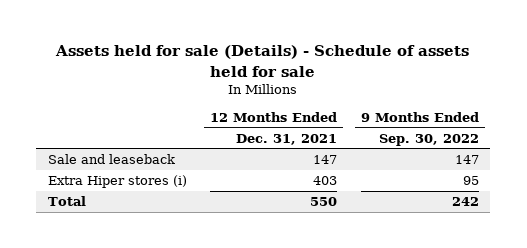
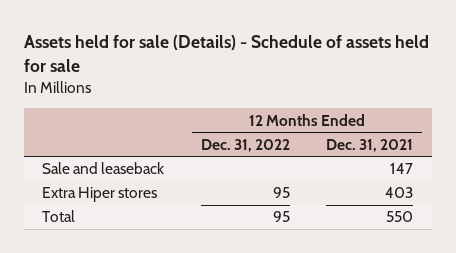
- | 12 Months Ended Dec. 31, 2021 | 9 Months Ended Sep. 30, 2022
+ | 12 Months Ended Dec. 31, 2022 | 12 Months Ended Dec. 31, 2021
- Extra Hiper stores (i) | 403 | 95
+ Extra Hiper stores | 95 | 403

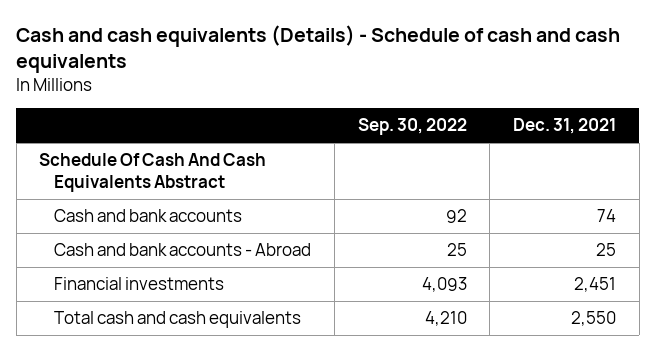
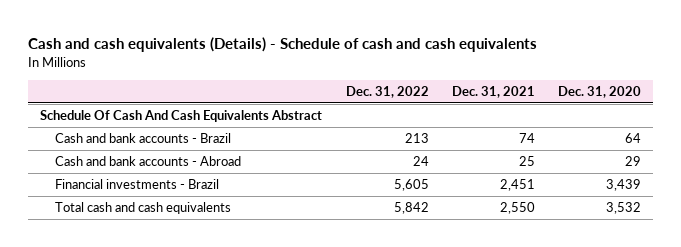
- | Sep. 30, 2022 | Dec. 31, 2021
+ | Dec. 31, 2022 | Dec. 31, 2021 | Dec. 31, 2020
- Cash and bank accounts | 92 | 74
+ Cash and bank accounts - Brazil | 213 | 74 | 64
- Financial investments | 4,093 | 2,451
+ Financial investments - Brazil | 5,605 | 2,451 | 3,439

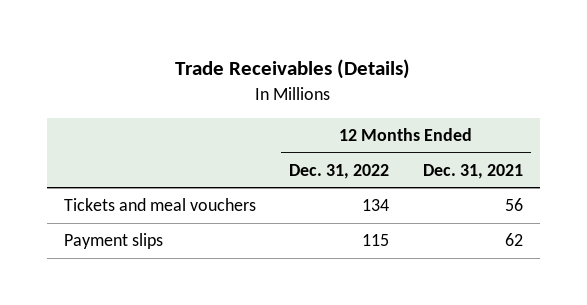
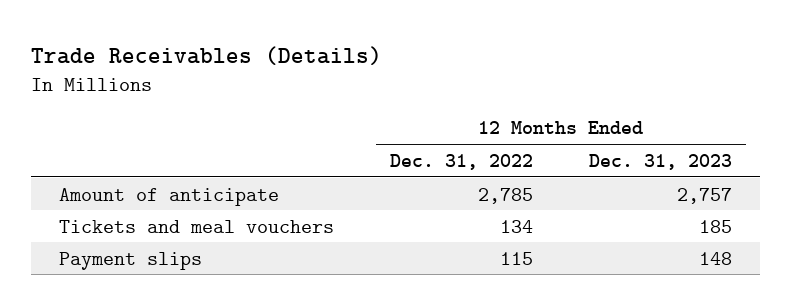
- | 12 Months Ended Dec. 31, 2022 | 12 Months Ended Dec. 31, 2021
+ | 12 Months Ended Dec. 31, 2022 | 12 Months Ended Dec. 31, 2023
+ Amount of anticipate | 2,785 | 2,757

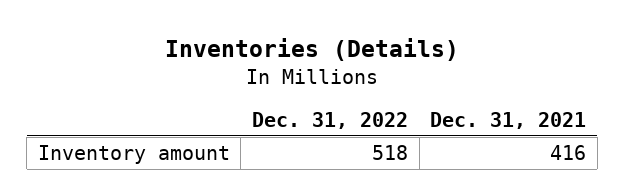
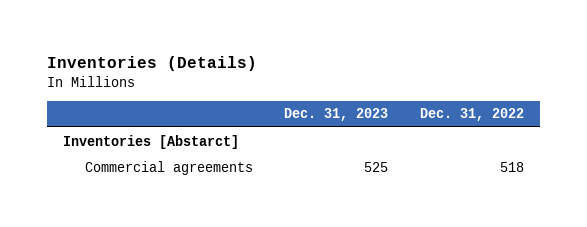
- | Dec. 31, 2022 | Dec. 31, 2021
+ | Dec. 31, 2023 | Dec. 31, 2022
- Inventory amount | 518 | 416
+ Inventories [Abstarct]
+ Commercial agreements | 525 | 518

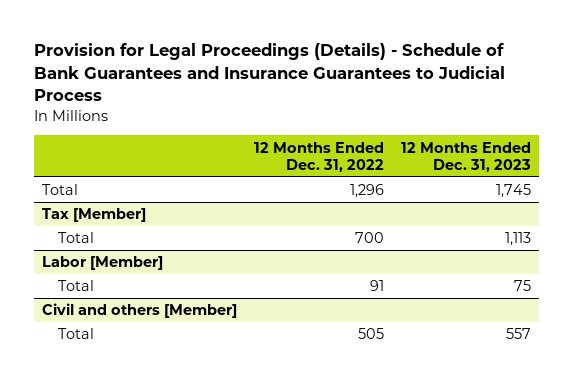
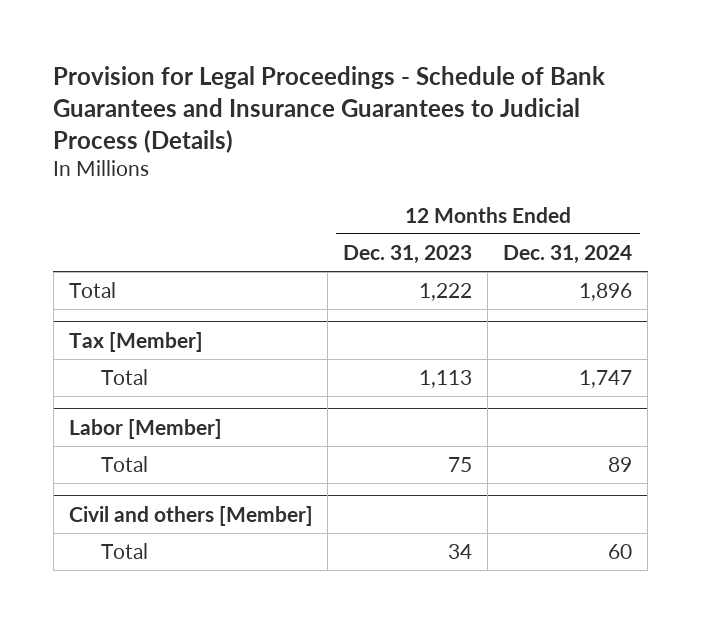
- Provision for Legal Proceedings (Details) - Schedule of Bank Guarantees and Insurance Guarantees to Judicial Process
+ Provision for Legal Proceedings - Schedule of Bank Guarantees and Insurance Guarantees to Judicial Process (Details)
- | 12 Months Ended Dec. 31, 2022 | 12 Months Ended Dec. 31, 2023
+ | 12 Months Ended Dec. 31, 2023 | 12 Months Ended Dec. 31, 2024
- Total | 1,296 | 1,745
+ Total | 1,222 | 1,896
@ Civil and others [Member]
- Total | 505 | 557
+ Total | 34 | 60

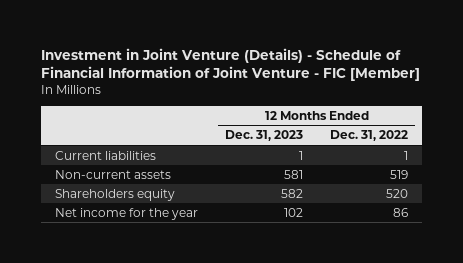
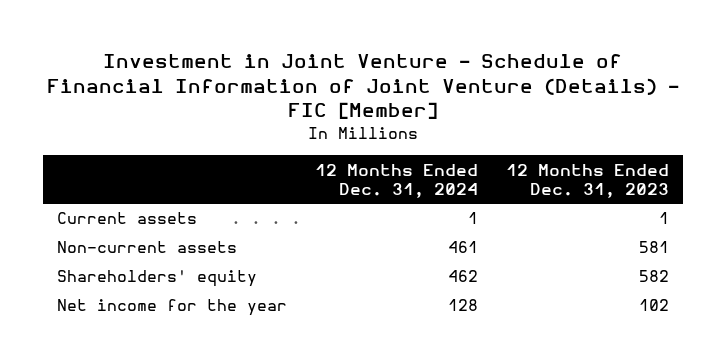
- Investment in Joint Venture (Details) - Schedule of Financial Information of Joint Venture - FIC [Member]
+ Investment in Joint Venture - Schedule of Financial Information of Joint Venture (Details) - FIC [Member]
- | 12 Months Ended Dec. 31, 2023 | 12 Months Ended Dec. 31, 2022
+ | 12 Months Ended Dec. 31, 2024 | 12 Months Ended Dec. 31, 2023
- Current liabilities | 1 | 1
+ Current assets | 1 | 1
- Shareholders equity | 582 | 520
+ Shareholders' equity | 462 | 582

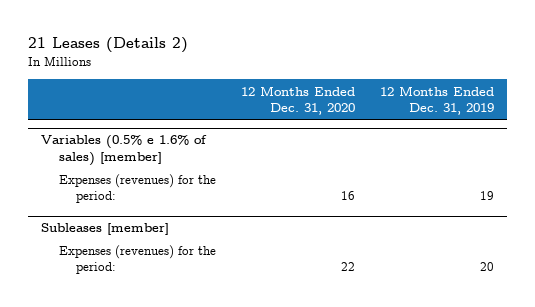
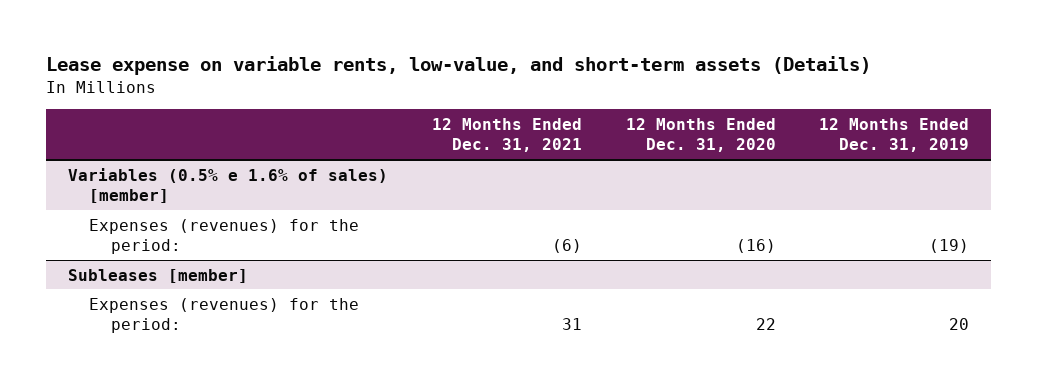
- 21 Leases (Details 2)
+ Lease expense on variable rents, low-value, and short-term assets (Details)
- | 12 Months Ended Dec. 31, 2020 | 12 Months Ended Dec. 31, 2019
+ | 12 Months Ended Dec. 31, 2021 | 12 Months Ended Dec. 31, 2020 | 12 Months Ended Dec. 31, 2019
@ Variables (0.5% e 1.6% of sales) [member]
- Expenses (revenues) for the period: | 16 | 19
+ Expenses (revenues) for the period: | (6) | (16) | (19)

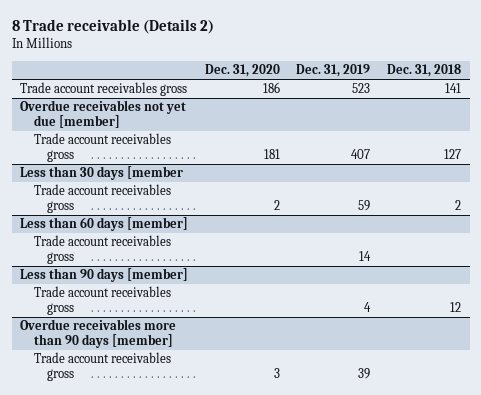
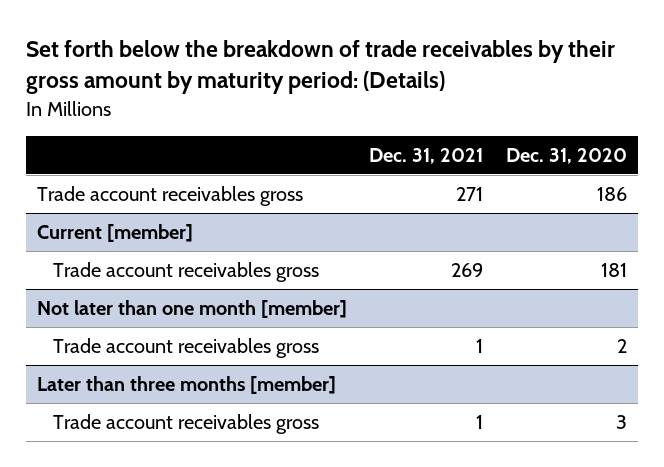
- 8 Trade receivable (Details 2)
+ Set forth below the breakdown of trade receivables by their gross amount by maturity period: (Details)
- | Dec. 31, 2020 | Dec. 31, 2019 | Dec. 31, 2018
+ | Dec. 31, 2021 | Dec. 31, 2020
- Overdue receivables not yet due [member]
+ Current [member]
- Less than 30 days [member
+ Not later than one month [member]
- Less than 60 days [member]
- Trade account receivables gross | | 14 |
- Less than 90 days [member]
- Trade account receivables gross | | 4 | 12
- Overdue receivables more than 90 days [member]
+ Later than three months [member]

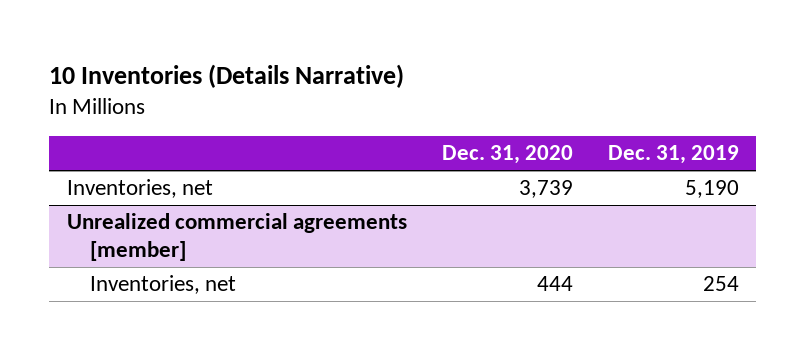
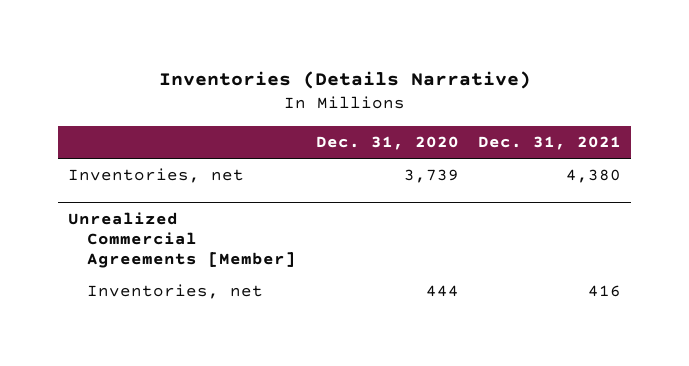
- 10 Inventories (Details Narrative)
+ Inventories (Details Narrative)
- | Dec. 31, 2020 | Dec. 31, 2019
+ | Dec. 31, 2020 | Dec. 31, 2021
- Unrealized commercial agreements [member]
+ Unrealized Commercial Agreements [Member]

